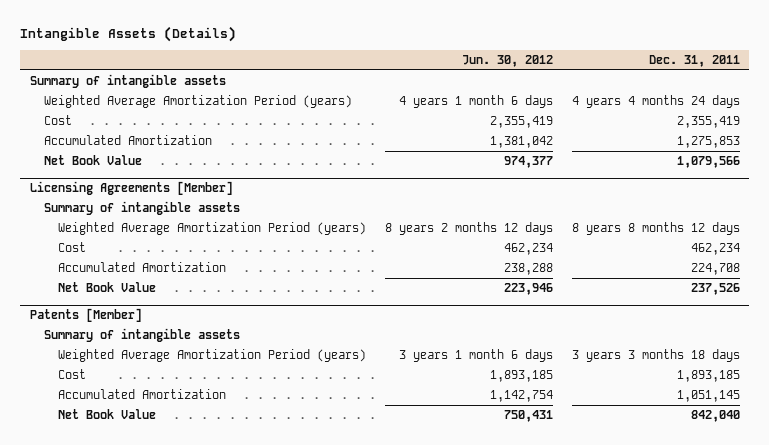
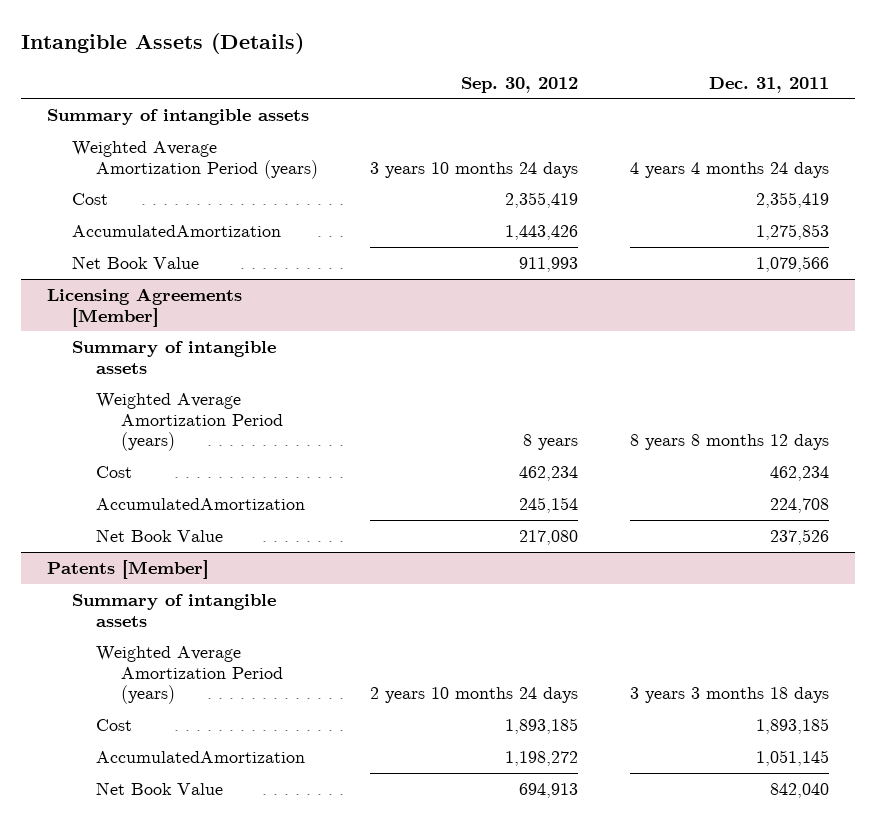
- | Jun. 30, 2012 | Dec. 31, 2011
+ | Sep. 30, 2012 | Dec. 31, 2011
- Accumulated Amortization | 1,381,042 | 1,275,853
+ AccumulatedAmortization | 1,443,426 | 1,275,853
@ Licensing Agreements [Member]
- Accumulated Amortization | 238,288 | 224,708
+ AccumulatedAmortization | 245,154 | 224,708
@ Patents [Member]
- Accumulated Amortization | 1,142,754 | 1,051,145
+ AccumulatedAmortization | 1,198,272 | 1,051,145

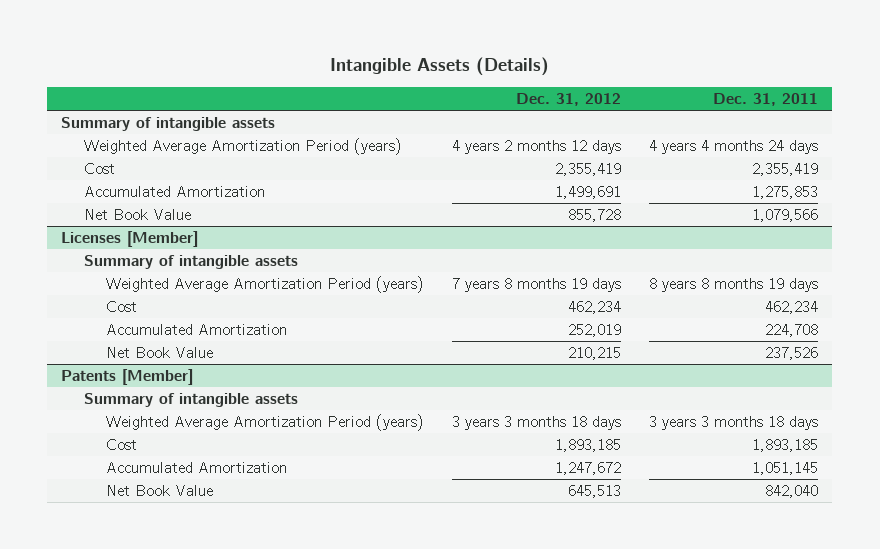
- | Sep. 30, 2012 | Dec. 31, 2011
+ | Dec. 31, 2012 | Dec. 31, 2011
- AccumulatedAmortization | 1,443,426 | 1,275,853
+ Accumulated Amortization | 1,499,691 | 1,275,853
- Licensing Agreements [Member]
+ Licenses [Member]
- Weighted Average Amortization Period (years) | 8 years | 8 years 8 months 12 days
+ Weighted Average Amortization Period (years) | 7 years 8 months 19 days | 8 years 8 months 19 days
- AccumulatedAmortization | 245,154 | 224,708
+ Accumulated Amortization | 252,019 | 224,708
@ Patents [Member]
- AccumulatedAmortization | 1,198,272 | 1,051,145
+ Accumulated Amortization | 1,247,672 | 1,051,145

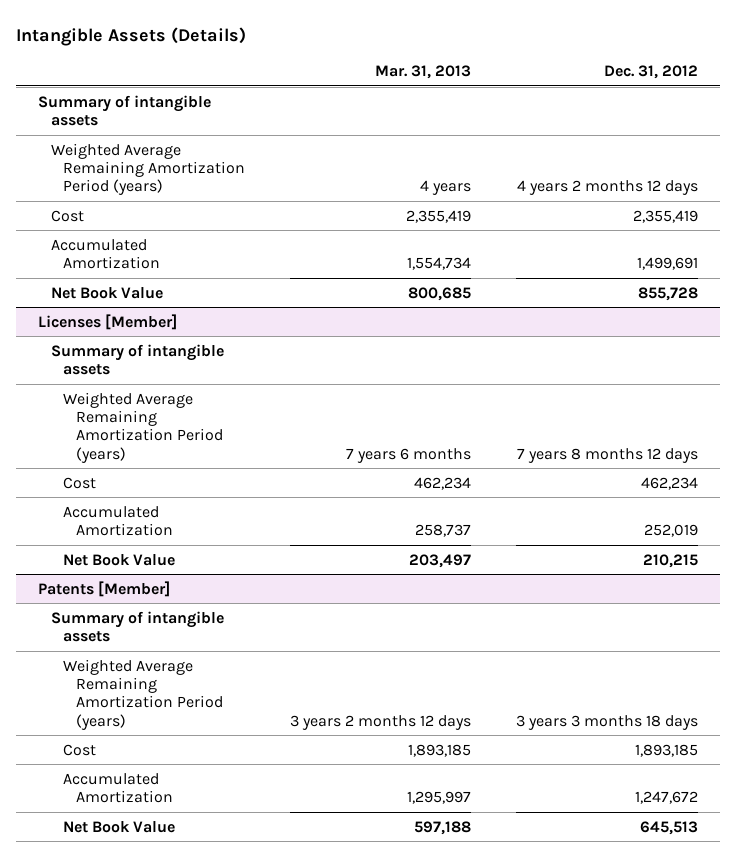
- | Dec. 31, 2012 | Dec. 31, 2011
+ | Mar. 31, 2013 | Dec. 31, 2012
- Weighted Average Amortization Period (years) | 4 years 2 months 12 days | 4 years 4 months 24 days
+ Weighted Average Remaining Amortization Period (years) | 4 years | 4 years 2 months 12 days
@ Licenses [Member]
- Weighted Average Amortization Period (years) | 7 years 8 months 19 days | 8 years 8 months 19 days
+ Weighted Average Remaining Amortization Period (years) | 7 years 6 months | 7 years 8 months 12 days
@ Patents [Member]
- Weighted Average Amortization Period (years) | 3 years 3 months 18 days | 3 years 3 months 18 days
+ Weighted Average Remaining Amortization Period (years) | 3 years 2 months 12 days | 3 years 3 months 18 days

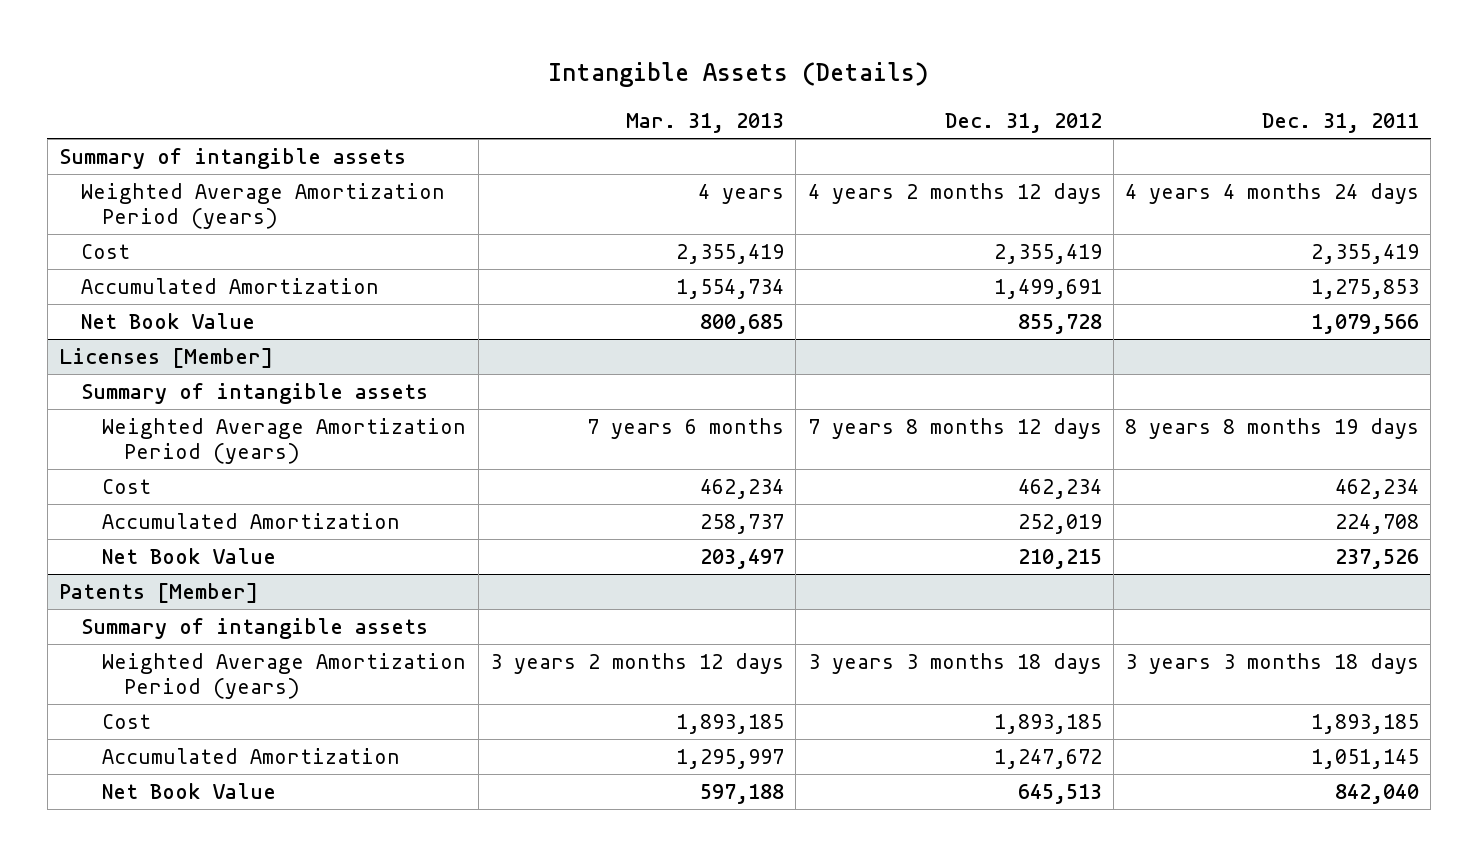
- | Mar. 31, 2013 | Dec. 31, 2012
+ | Mar. 31, 2013 | Dec. 31, 2012 | Dec. 31, 2011
- Weighted Average Remaining Amortization Period (years) | 4 years | 4 years 2 months 12 days
+ Weighted Average Amortization Period (years) | 4 years | 4 years 2 months 12 days | 4 years 4 months 24 days
@ Licenses [Member]
- Weighted Average Remaining Amortization Period (years) | 7 years 6 months | 7 years 8 months 12 days
+ Weighted Average Amortization Period (years) | 7 years 6 months | 7 years 8 months 12 days | 8 years 8 months 19 days
@ Patents [Member]
- Weighted Average Remaining Amortization Period (years) | 3 years 2 months 12 days | 3 years 3 months 18 days
+ Weighted Average Amortization Period (years) | 3 years 2 months 12 days | 3 years 3 months 18 days | 3 years 3 months 18 days

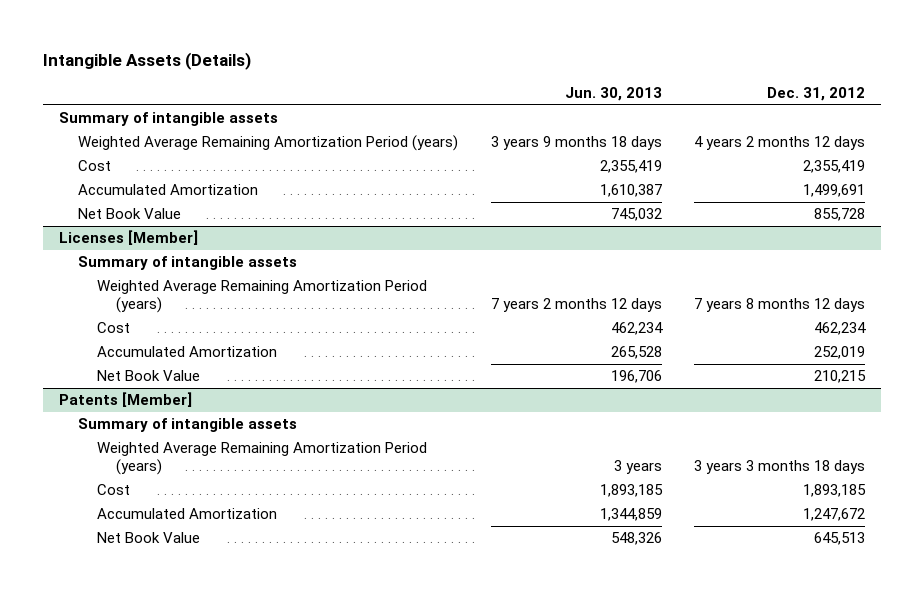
- | Mar. 31, 2013 | Dec. 31, 2012 | Dec. 31, 2011
+ | Jun. 30, 2013 | Dec. 31, 2012
- Weighted Average Amortization Period (years) | 4 years | 4 years 2 months 12 days | 4 years 4 months 24 days
+ Weighted Average Remaining Amortization Period (years) | 3 years 9 months 18 days | 4 years 2 months 12 days
@ Licenses [Member]
- Weighted Average Amortization Period (years) | 7 years 6 months | 7 years 8 months 12 days | 8 years 8 months 19 days
+ Weighted Average Remaining Amortization Period (years) | 7 years 2 months 12 days | 7 years 8 months 12 days
@ Patents [Member]
- Weighted Average Amortization Period (years) | 3 years 2 months 12 days | 3 years 3 months 18 days | 3 years 3 months 18 days
+ Weighted Average Remaining Amortization Period (years) | 3 years | 3 years 3 months 18 days

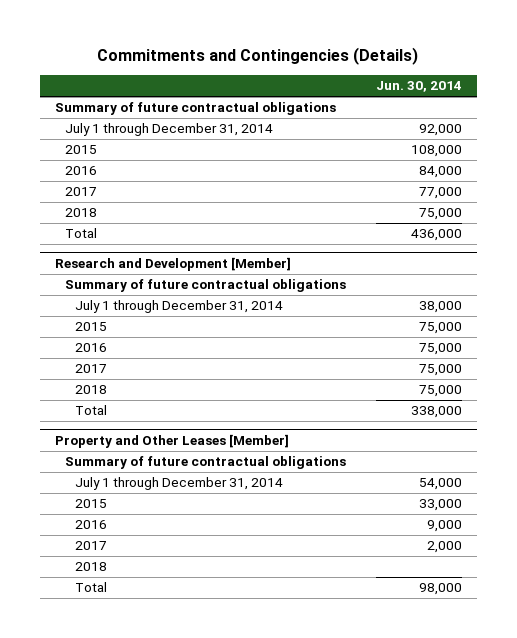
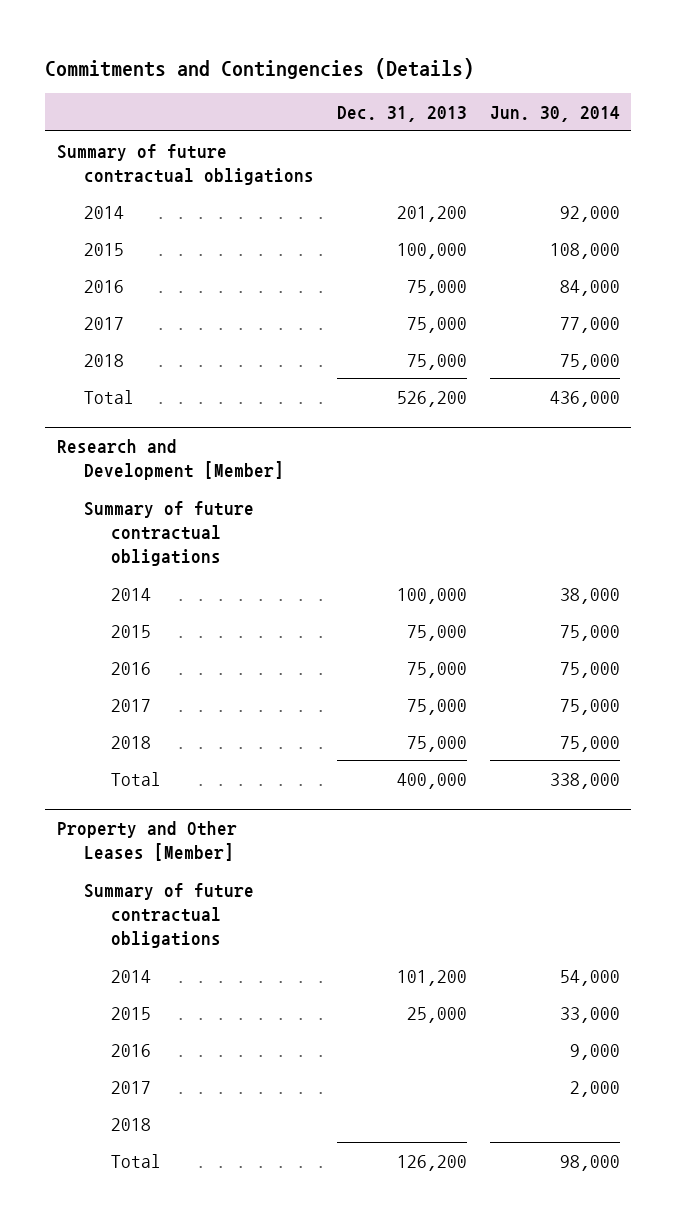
- | Jun. 30, 2014
+ | Dec. 31, 2013 | Jun. 30, 2014
- July 1 through December 31, 2014 | 92,000
+ 2014 | 201,200 | 92,000
@ Research and Development [Member]
- July 1 through December 31, 2014 | 38,000
+ 2014 | 100,000 | 38,000
@ Property and Other Leases [Member]
- July 1 through December 31, 2014 | 54,000
+ 2014 | 101,200 | 54,000

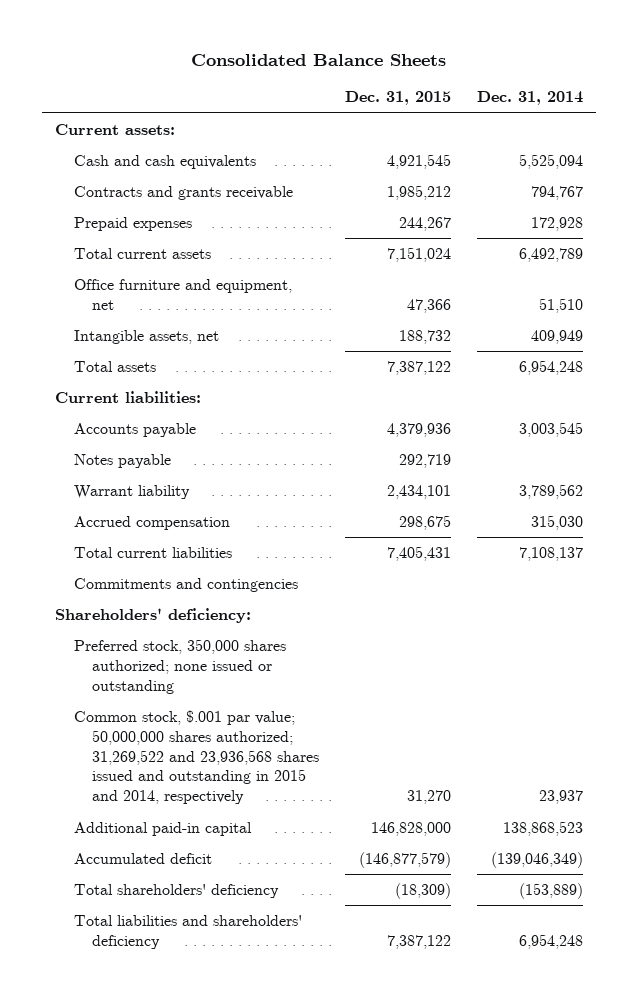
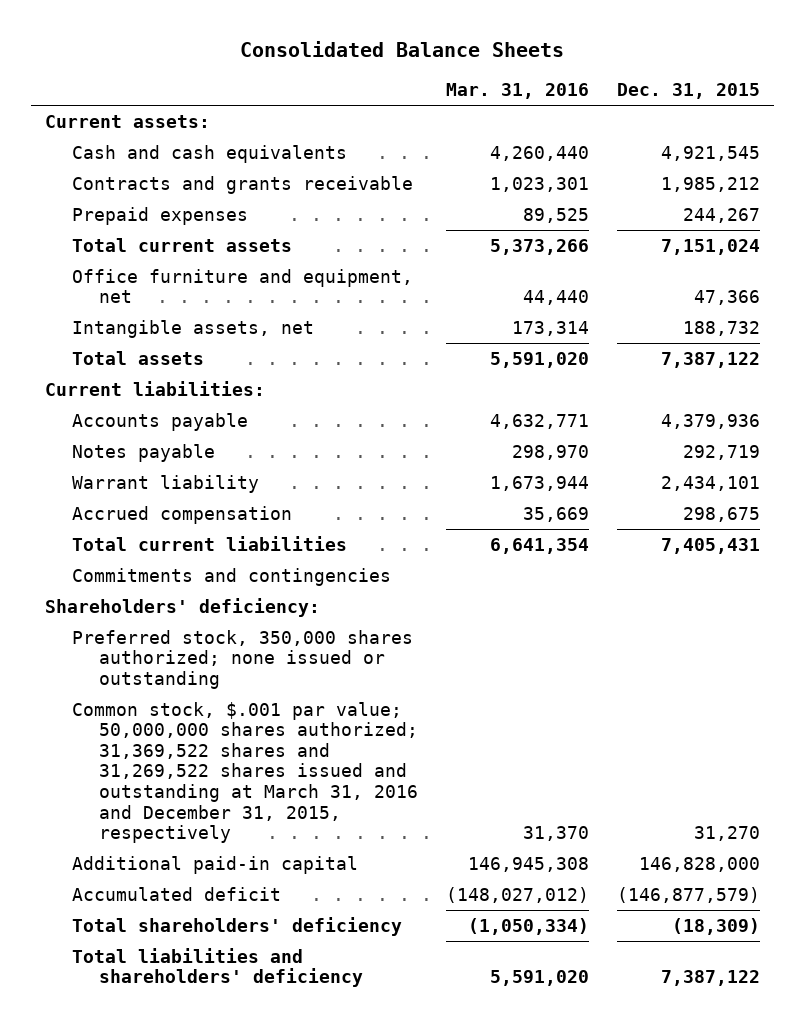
- | Dec. 31, 2015 | Dec. 31, 2014
+ | Mar. 31, 2016 | Dec. 31, 2015
- Common stock, $.001 par value; 50,000,000 shares authorized; 31,269,522 and 23,936,568 shares issued and outstanding in 2015 and 2014, respectively | 31,270 | 23,937
+ Common stock, $.001 par value; 50,000,000 shares authorized; 31,369,522 shares and 31,269,522 shares issued and outstanding at March 31, 2016 and December 31, 2015, respectively | 31,370 | 31,270

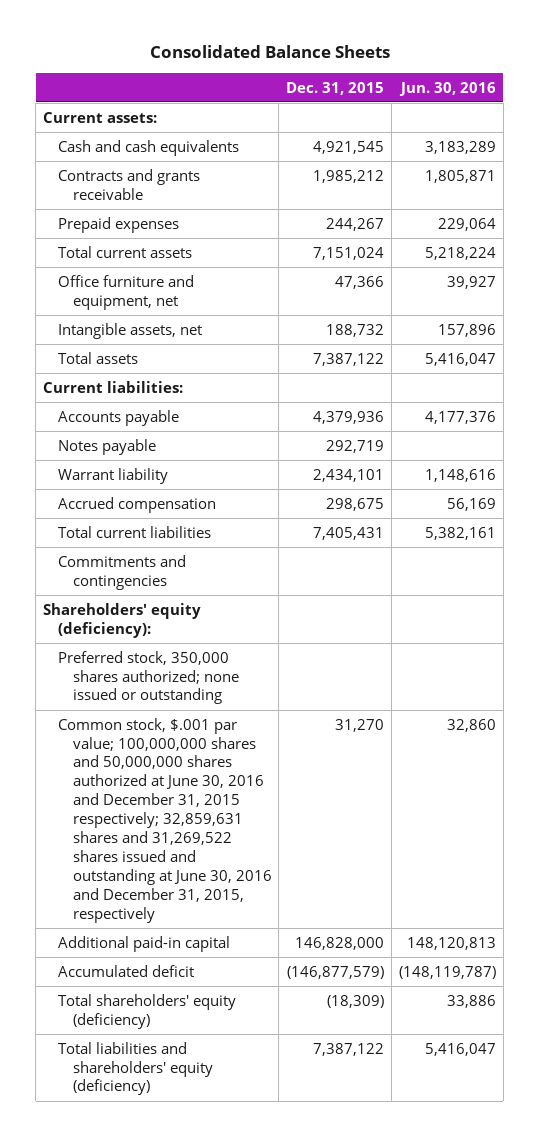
- | Mar. 31, 2016 | Dec. 31, 2015
+ | Dec. 31, 2015 | Jun. 30, 2016
- Shareholders' deficiency:
+ Shareholders' equity (deficiency):
- Common stock, $.001 par value; 50,000,000 shares authorized; 31,369,522 shares and 31,269,522 shares issued and outstanding at March 31, 2016 and December 31, 2015, respectively | 31,370 | 31,270
+ Common stock, $.001 par value; 100,000,000 shares and 50,000,000 shares authorized at June 30, 2016 and December 31, 2015 respectively; 32,859,631 shares and 31,269,522 shares issued and outstanding at June 30, 2016 and December 31, 2015, respectively | 31,270 | 32,860
- Total shareholders' deficiency | (1,050,334) | (18,309)
- Total liabilities and shareholders' deficiency | 5,591,020 | 7,387,122
+ Total shareholders' equity (deficiency) | (18,309) | 33,886
+ Total liabilities and shareholders' equity (deficiency) | 7,387,122 | 5,416,047

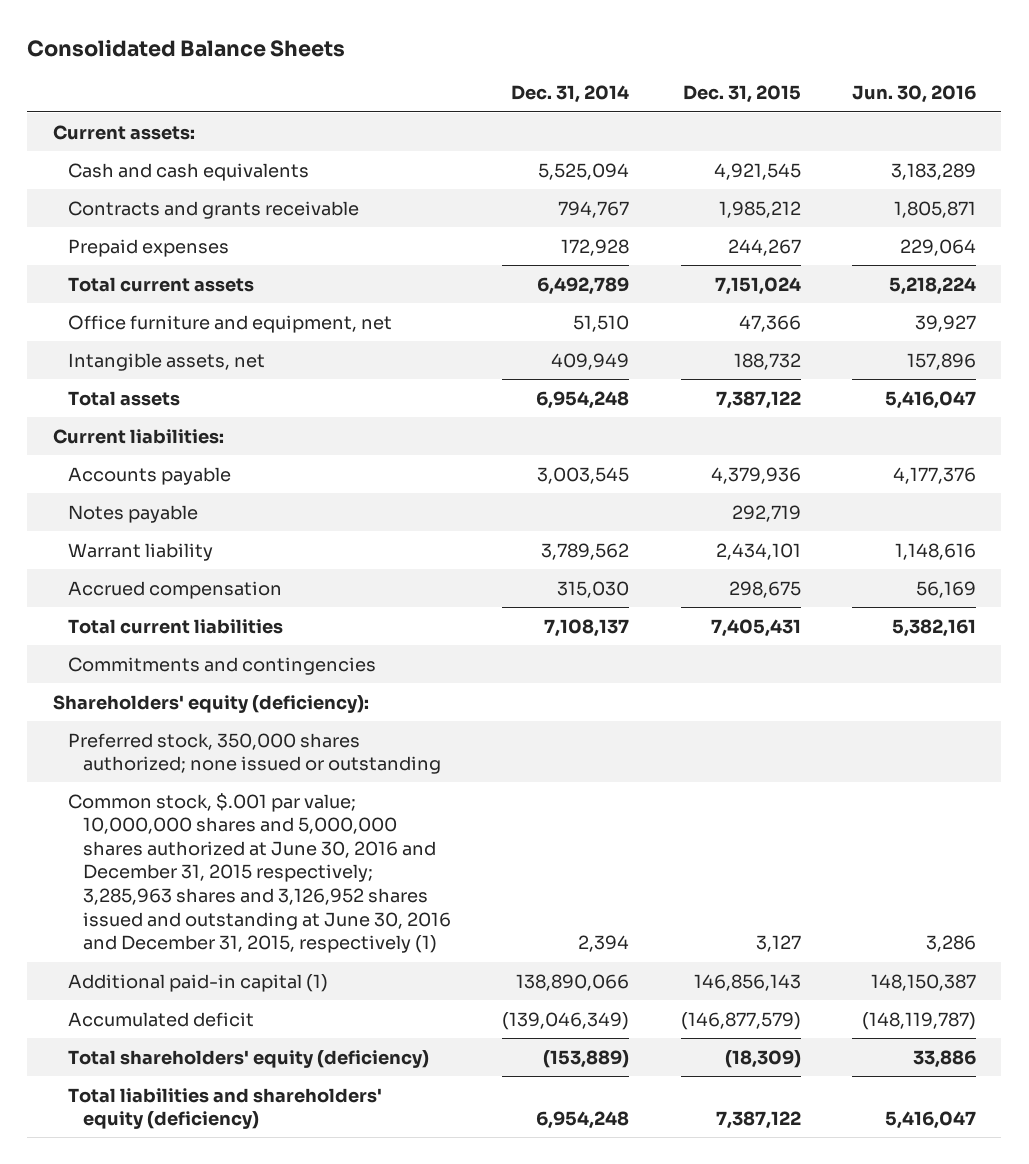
- | Dec. 31, 2015 | Jun. 30, 2016
+ | Dec. 31, 2014 | Dec. 31, 2015 | Jun. 30, 2016
- Common stock, $.001 par value; 100,000,000 shares and 50,000,000 shares authorized at June 30, 2016 and December 31, 2015 respectively; 32,859,631 shares and 31,269,522 shares issued and outstanding at June 30, 2016 and December 31, 2015, respectively | 31,270 | 32,860
- Additional paid-in capital | 146,828,000 | 148,120,813
+ Common stock, $.001 par value; 10,000,000 shares and 5,000,000 shares authorized at June 30, 2016 and December 31, 2015 respectively; 3,285,963 shares and 3,126,952 shares issued and outstanding at June 30, 2016 and December 31, 2015, respectively (1) | 2,394 | 3,127 | 3,286
+ Additional paid-in capital (1) | 138,890,066 | 146,856,143 | 148,150,387

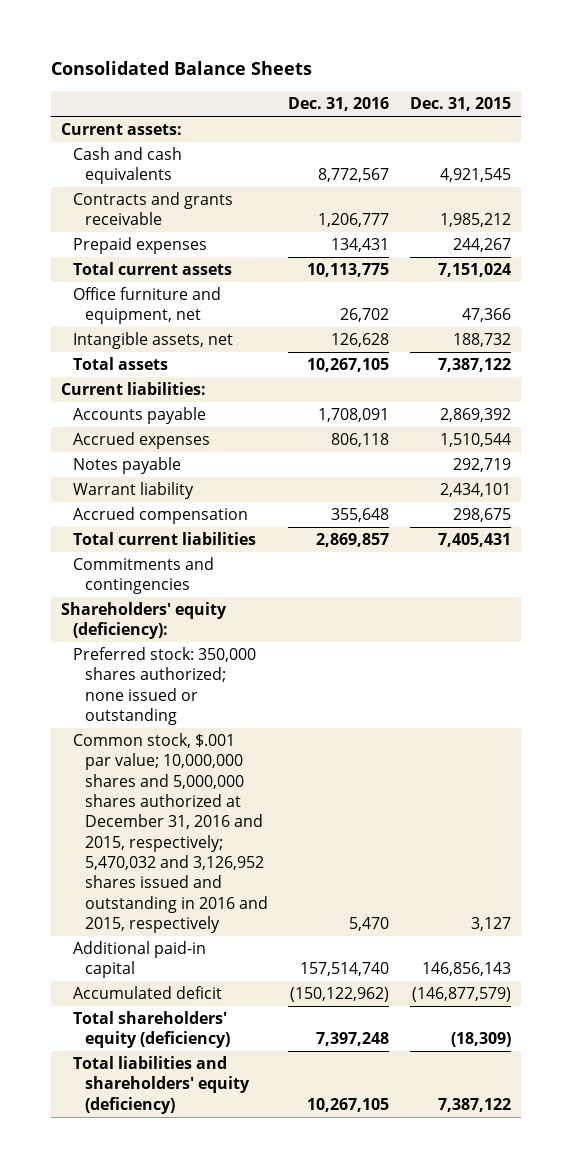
- | Dec. 31, 2014 | Dec. 31, 2015 | Jun. 30, 2016
+ | Dec. 31, 2016 | Dec. 31, 2015
- Accounts payable | 3,003,545 | 4,379,936 | 4,177,376
+ Accounts payable | 1,708,091 | 2,869,392
+ Accrued expenses | 806,118 | 1,510,544
- Preferred stock, 350,000 shares authorized; none issued or outstanding
- Common stock, $.001 par value; 10,000,000 shares and 5,000,000 shares authorized at June 30, 2016 and December 31, 2015 respectively; 3,285,963 shares and 3,126,952 shares issued and outstanding at June 30, 2016 and December 31, 2015, respectively (1) | 2,394 | 3,127 | 3,286
- Additional paid-in capital (1) | 138,890,066 | 146,856,143 | 148,150,387
+ Preferred stock: 350,000 shares authorized; none issued or outstanding
+ Common stock, $.001 par value; 10,000,000 shares and 5,000,000 shares authorized at December 31, 2016 and 2015, respectively; 5,470,032 and 3,126,952 shares issued and outstanding in 2016 and 2015, respectively | 5,470 | 3,127
+ Additional paid-in capital | 157,514,740 | 146,856,143

